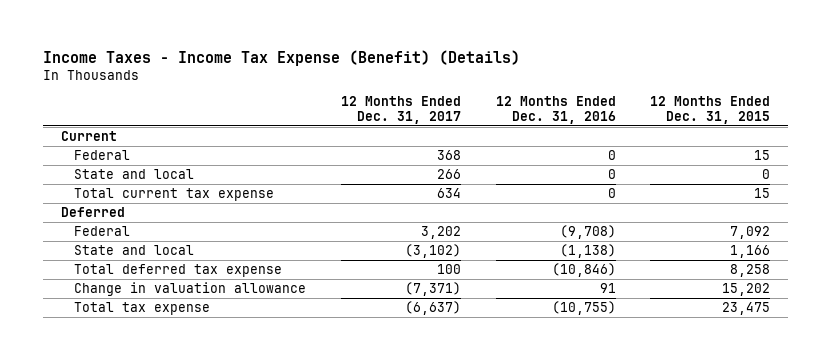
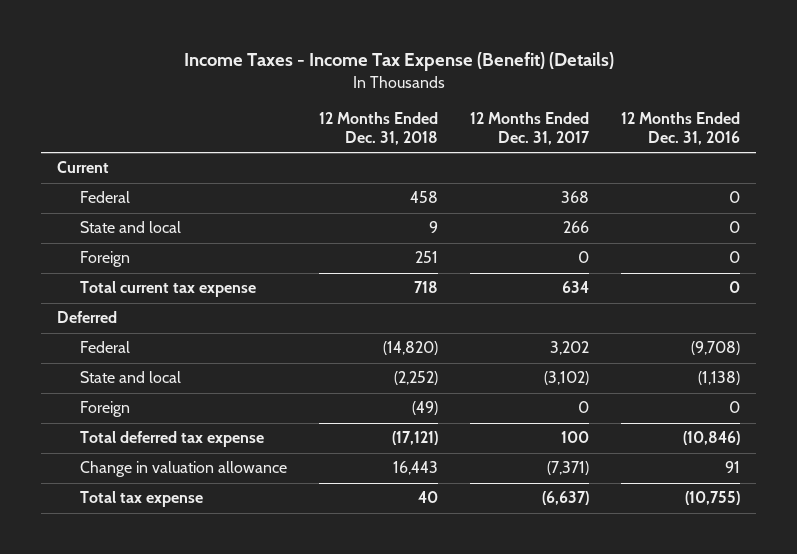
- | 12 Months Ended Dec. 31, 2017 | 12 Months Ended Dec. 31, 2016 | 12 Months Ended Dec. 31, 2015
+ | 12 Months Ended Dec. 31, 2018 | 12 Months Ended Dec. 31, 2017 | 12 Months Ended Dec. 31, 2016
+ Foreign | 251 | 0 | 0
+ Foreign | (49) | 0 | 0

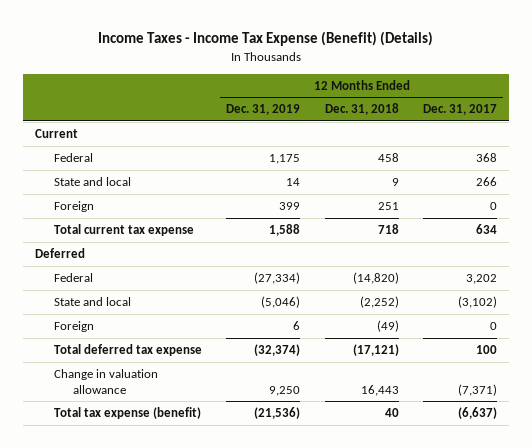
- | 12 Months Ended Dec. 31, 2018 | 12 Months Ended Dec. 31, 2017 | 12 Months Ended Dec. 31, 2016
+ | 12 Months Ended Dec. 31, 2019 | 12 Months Ended Dec. 31, 2018 | 12 Months Ended Dec. 31, 2017
- Total tax expense | 40 | (6,637) | (10,755)
+ Total tax expense (benefit) | (21,536) | 40 | (6,637)

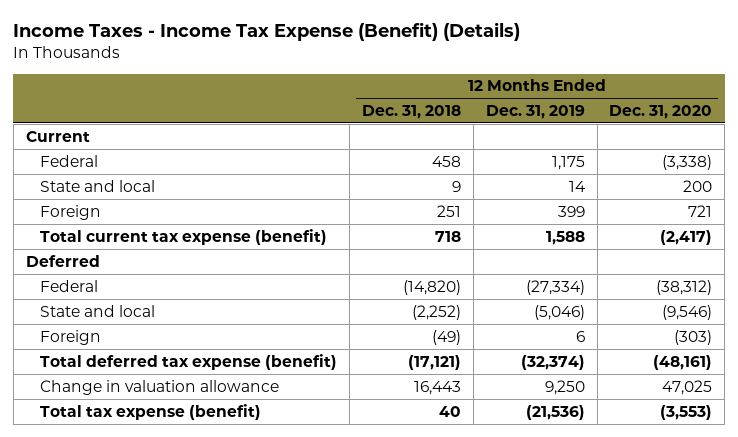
- | 12 Months Ended Dec. 31, 2019 | 12 Months Ended Dec. 31, 2018 | 12 Months Ended Dec. 31, 2017
+ | 12 Months Ended Dec. 31, 2018 | 12 Months Ended Dec. 31, 2019 | 12 Months Ended Dec. 31, 2020
- Total current tax expense | 1,588 | 718 | 634
+ Total current tax expense (benefit) | 718 | 1,588 | (2,417)
- Total deferred tax expense | (32,374) | (17,121) | 100
+ Total deferred tax expense (benefit) | (17,121) | (32,374) | (48,161)

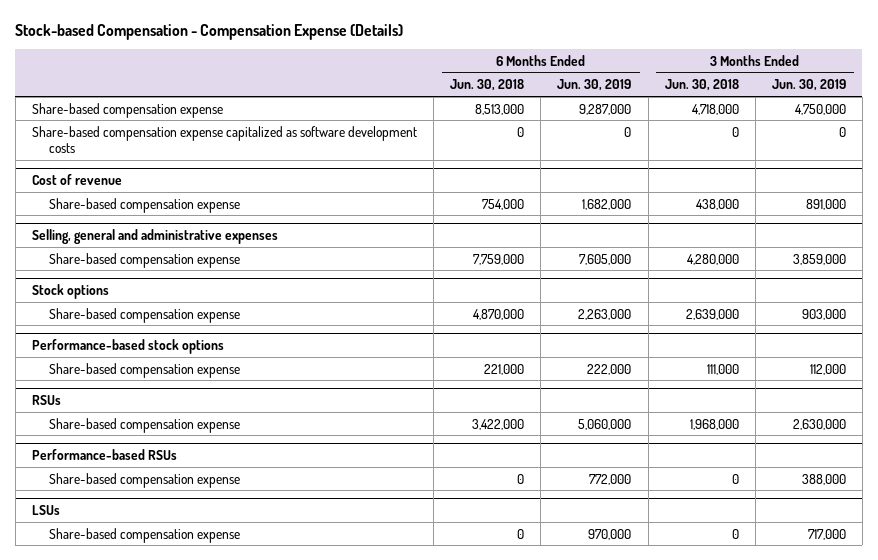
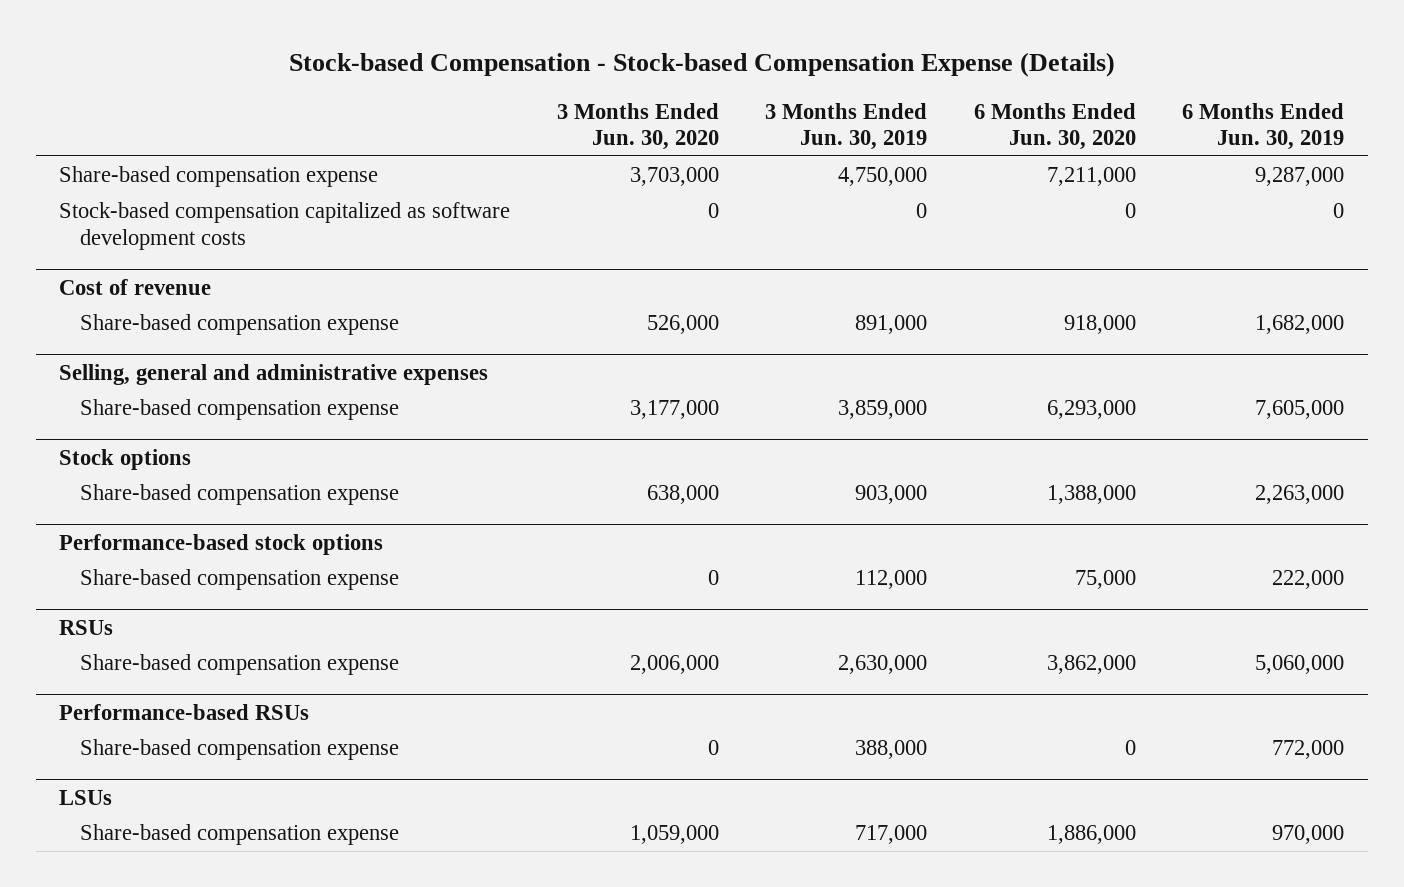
- Stock-based Compensation - Compensation Expense (Details)
+ Stock-based Compensation - Stock-based Compensation Expense (Details)
- | 6 Months Ended Jun. 30, 2018 | 6 Months Ended Jun. 30, 2019 | 3 Months Ended Jun. 30, 2018 | 3 Months Ended Jun. 30, 2019
+ | 3 Months Ended Jun. 30, 2020 | 3 Months Ended Jun. 30, 2019 | 6 Months Ended Jun. 30, 2020 | 6 Months Ended Jun. 30, 2019
- Share-based compensation expense capitalized as software development costs | 0 | 0 | 0 | 0
+ Stock-based compensation capitalized as software development costs | 0 | 0 | 0 | 0

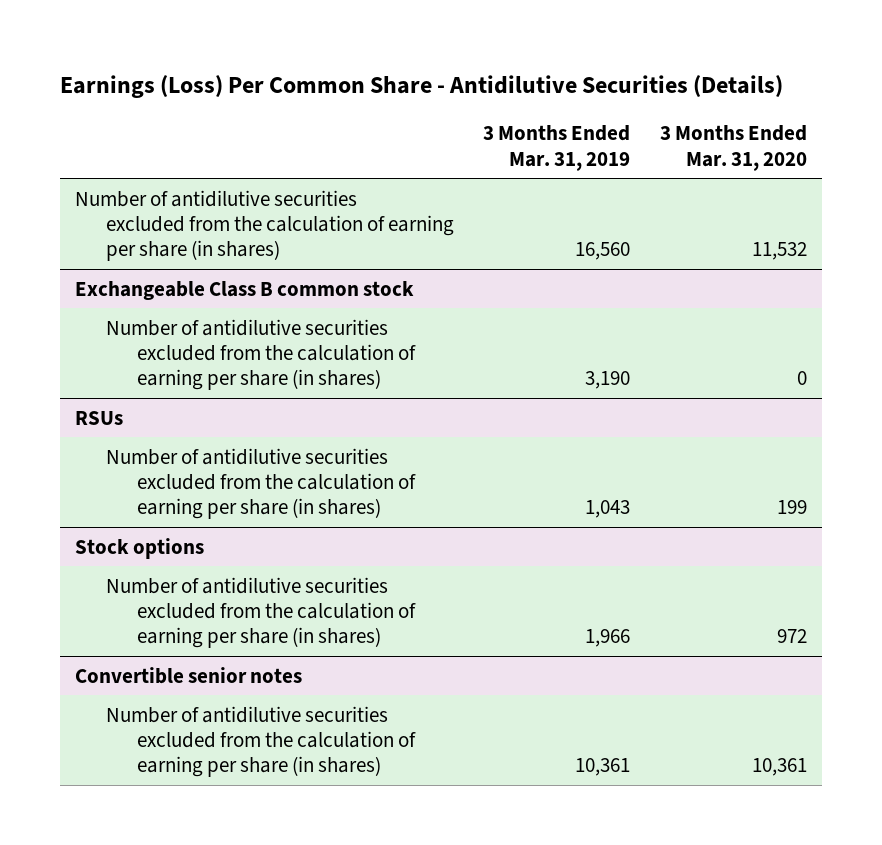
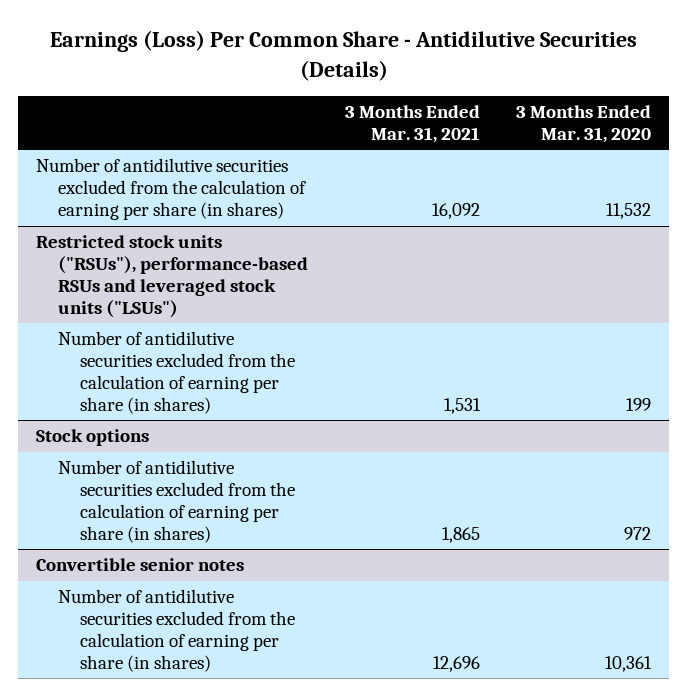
- | 3 Months Ended Mar. 31, 2019 | 3 Months Ended Mar. 31, 2020
+ | 3 Months Ended Mar. 31, 2021 | 3 Months Ended Mar. 31, 2020
- Exchangeable Class B common stock
- Number of antidilutive securities excluded from the calculation of earning per share (in shares) | 3,190 | 0
- RSUs
+ Restricted stock units ("RSUs"), performance-based RSUs and leveraged stock units ("LSUs")

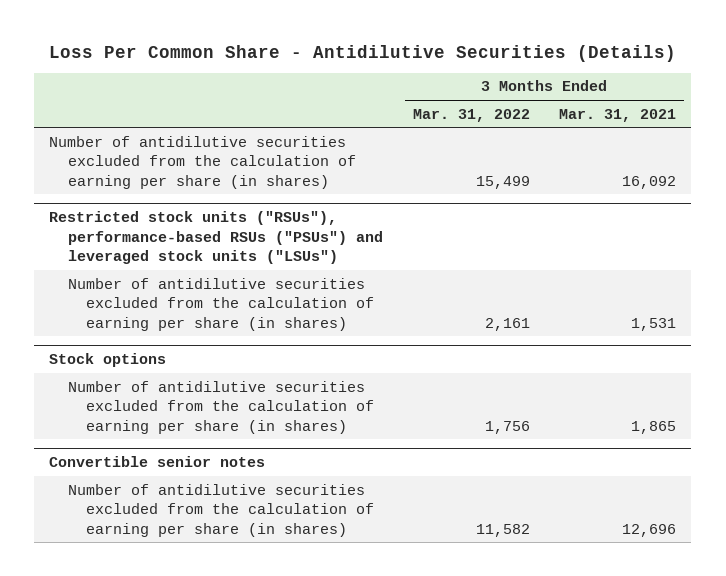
- Earnings (Loss) Per Common Share - Antidilutive Securities (Details)
+ Loss Per Common Share - Antidilutive Securities (Details)
- | 3 Months Ended Mar. 31, 2021 | 3 Months Ended Mar. 31, 2020
+ | 3 Months Ended Mar. 31, 2022 | 3 Months Ended Mar. 31, 2021
- Restricted stock units ("RSUs"), performance-based RSUs and leveraged stock units ("LSUs")
+ Restricted stock units ("RSUs"), performance-based RSUs ("PSUs") and leveraged stock units ("LSUs")

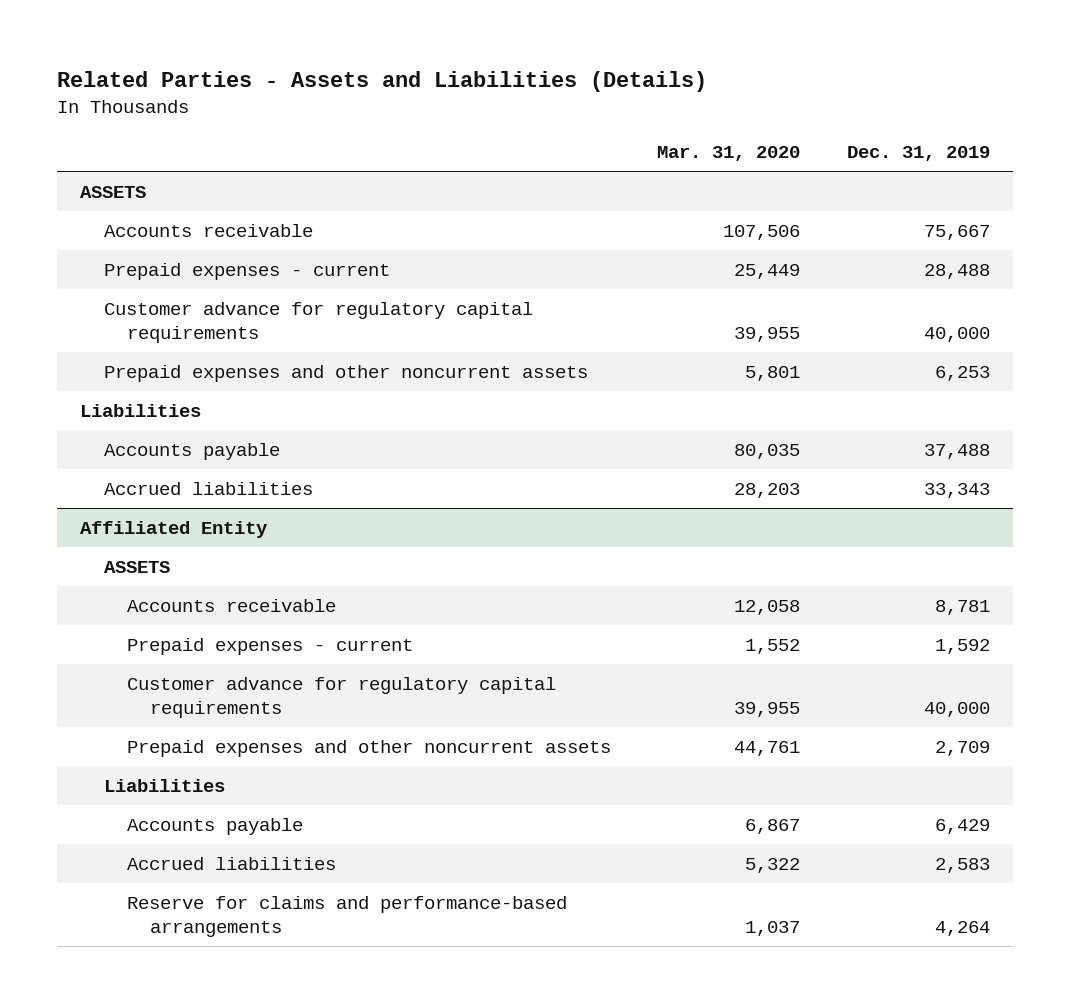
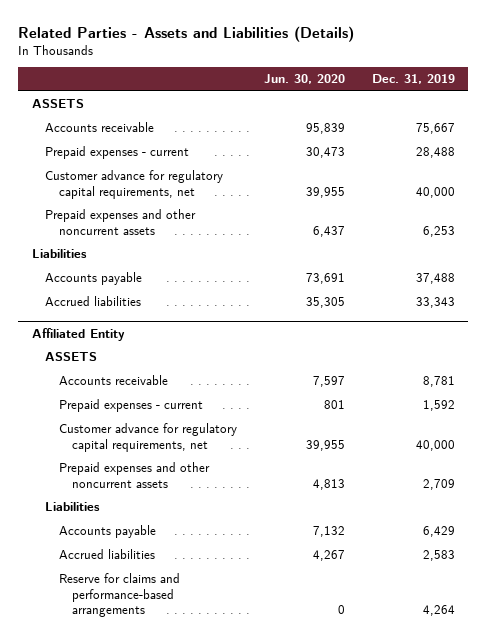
- | Mar. 31, 2020 | Dec. 31, 2019
+ | Jun. 30, 2020 | Dec. 31, 2019
- Customer advance for regulatory capital requirements | 39,955 | 40,000
+ Customer advance for regulatory capital requirements, net | 39,955 | 40,000
@ Affiliated Entity
- Customer advance for regulatory capital requirements | 39,955 | 40,000
+ Customer advance for regulatory capital requirements, net | 39,955 | 40,000

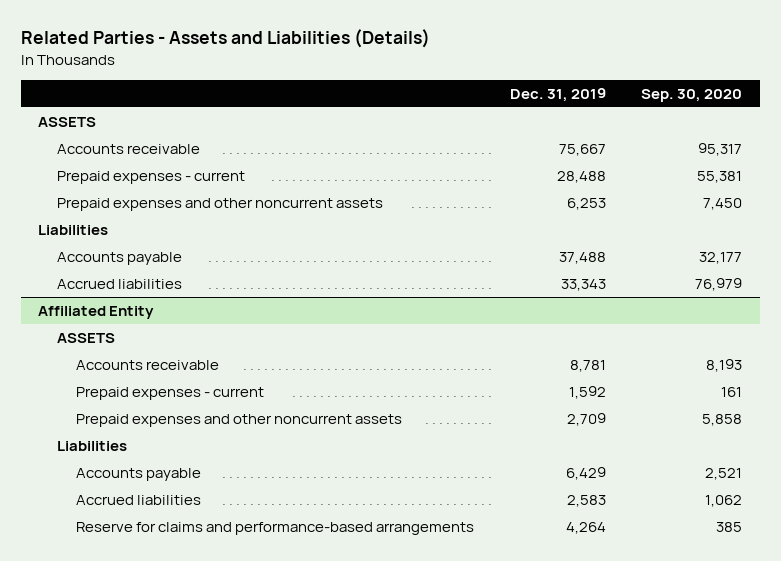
- | Jun. 30, 2020 | Dec. 31, 2019
+ | Dec. 31, 2019 | Sep. 30, 2020
- Customer advance for regulatory capital requirements, net | 39,955 | 40,000
@ Affiliated Entity
- Customer advance for regulatory capital requirements, net | 39,955 | 40,000

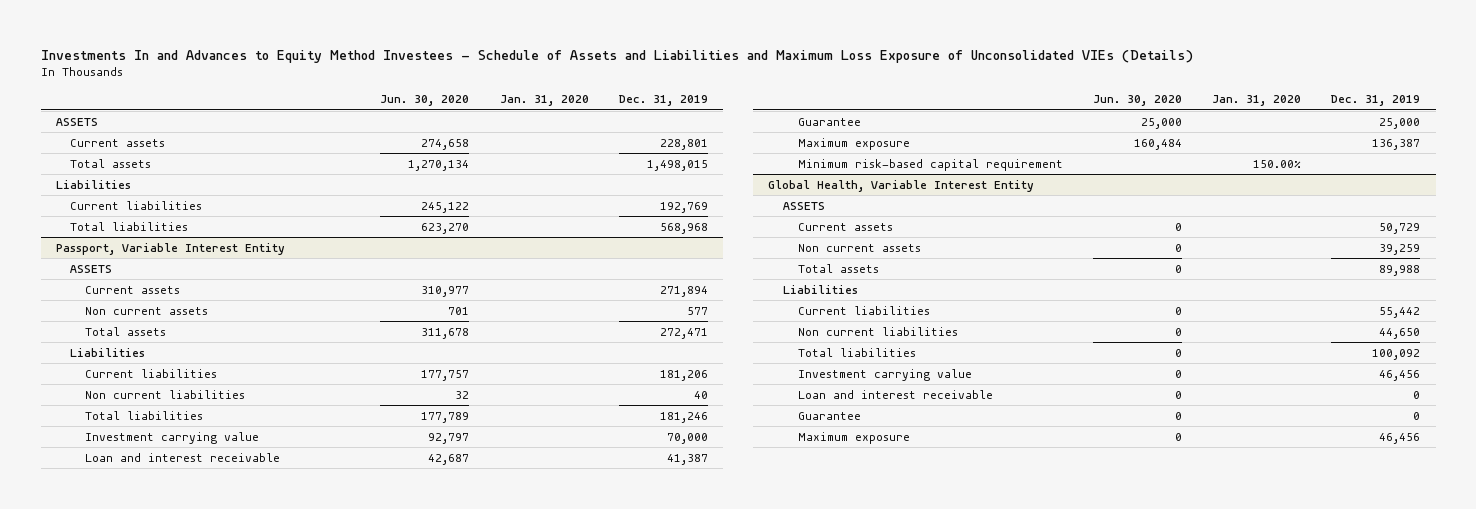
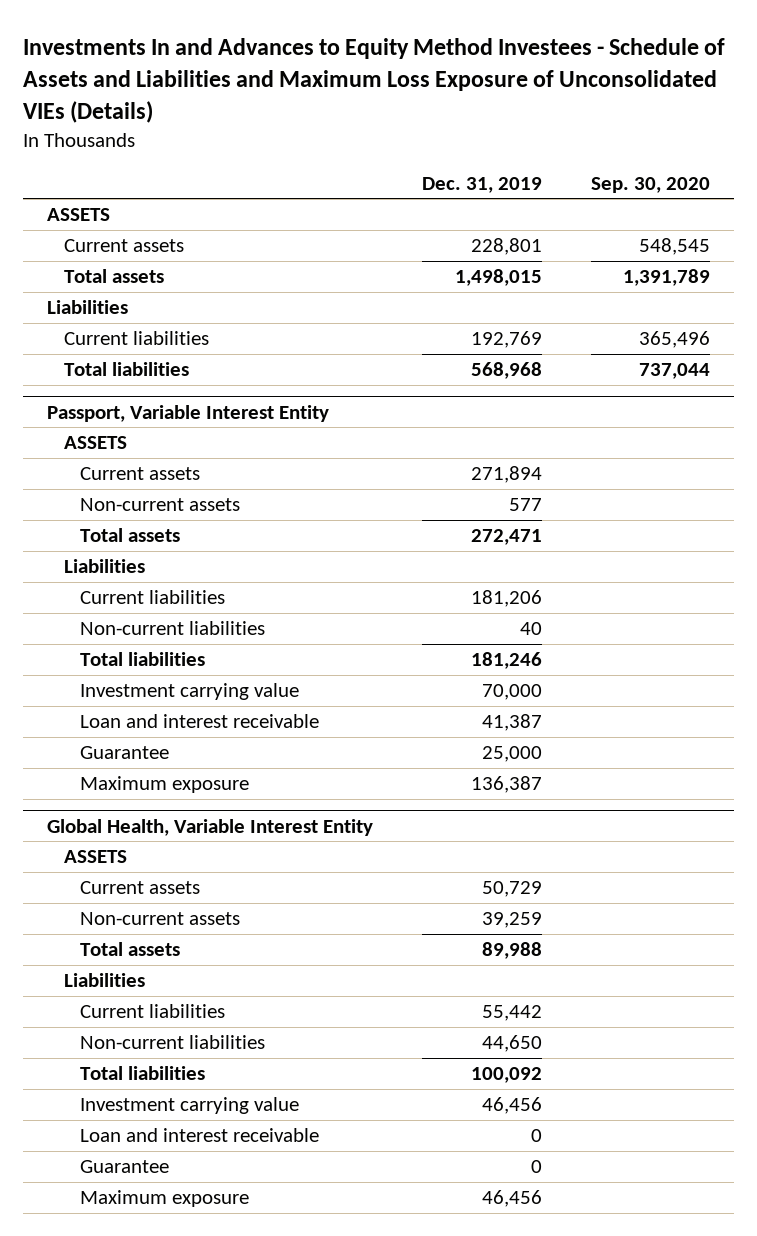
- | Jun. 30, 2020 | Jan. 31, 2020 | Dec. 31, 2019
+ | Dec. 31, 2019 | Sep. 30, 2020
@ Passport, Variable Interest Entity
- Non current assets | 701 | | 577
+ Non-current assets | 577 |
- Non current liabilities | 32 | | 40
+ Non-current liabilities | 40 |
- Minimum risk-based capital requirement | | 150.00% |
@ Global Health, Variable Interest Entity
- Non current assets | 0 | | 39,259
+ Non-current assets | 39,259 |
- Non current liabilities | 0 | | 44,650
+ Non-current liabilities | 44,650 |

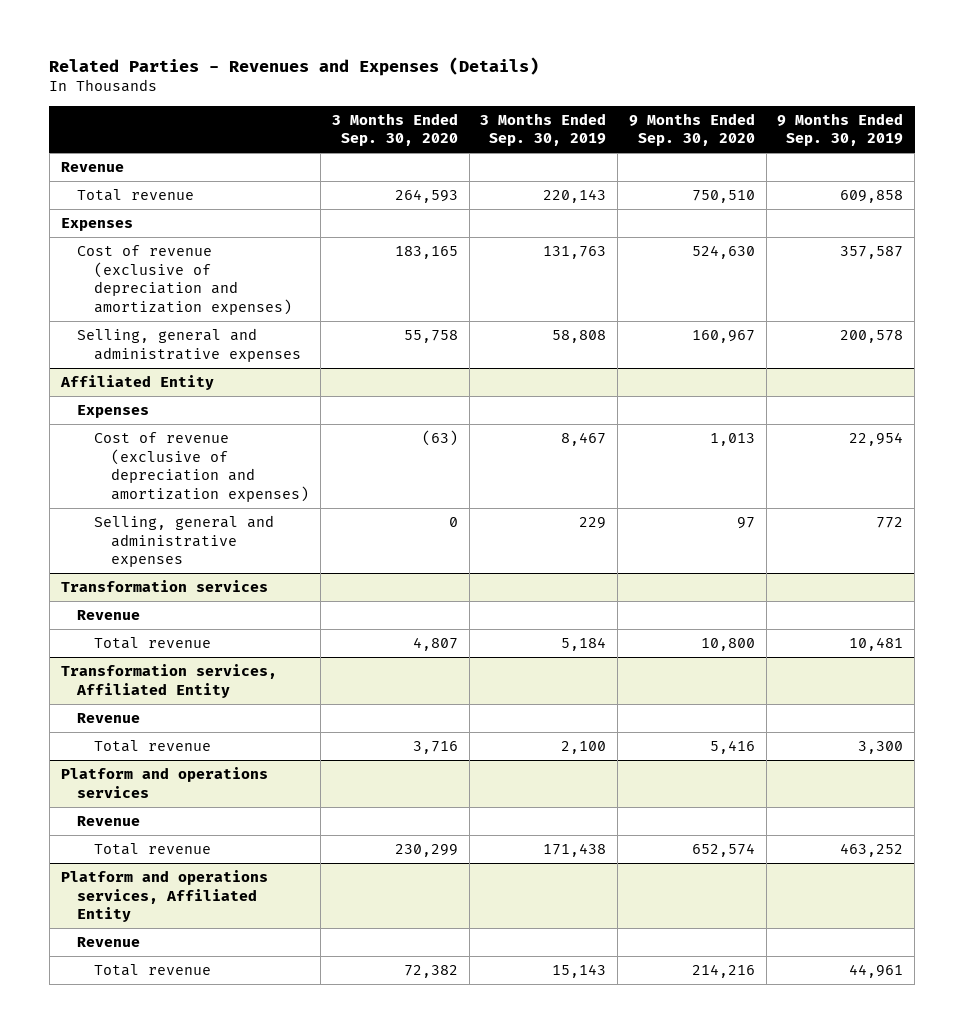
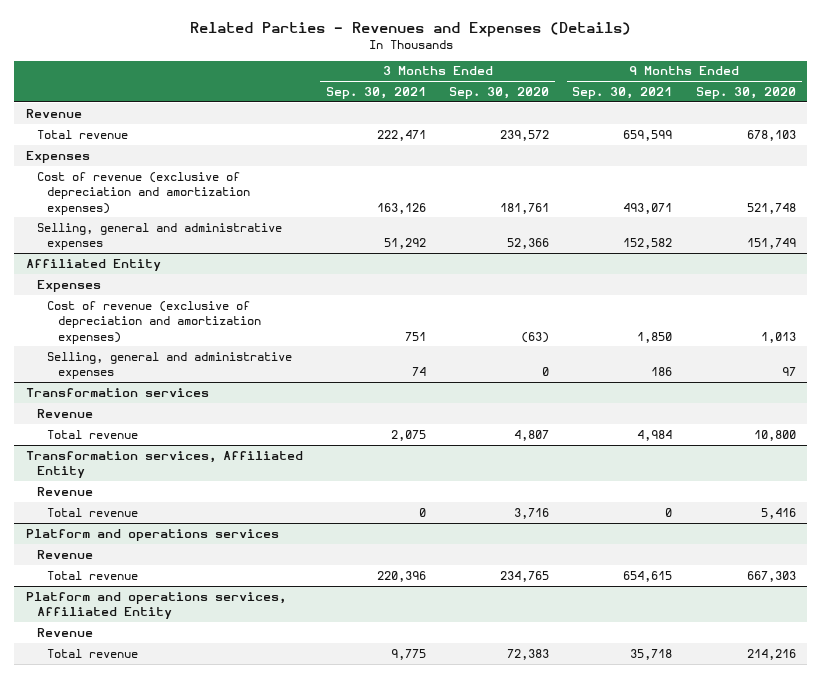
- | 3 Months Ended Sep. 30, 2020 | 3 Months Ended Sep. 30, 2019 | 9 Months Ended Sep. 30, 2020 | 9 Months Ended Sep. 30, 2019
+ | 3 Months Ended Sep. 30, 2021 | 3 Months Ended Sep. 30, 2020 | 9 Months Ended Sep. 30, 2021 | 9 Months Ended Sep. 30, 2020
- Total revenue | 264,593 | 220,143 | 750,510 | 609,858
+ Total revenue | 222,471 | 239,572 | 659,599 | 678,103
- Cost of revenue (exclusive of depreciation and amortization expenses) | 183,165 | 131,763 | 524,630 | 357,587
- Selling, general and administrative expenses | 55,758 | 58,808 | 160,967 | 200,578
+ Cost of revenue (exclusive of depreciation and amortization expenses) | 163,126 | 181,761 | 493,071 | 521,748
+ Selling, general and administrative expenses | 51,292 | 52,366 | 152,582 | 151,749
@ Platform and operations services
- Total revenue | 230,299 | 171,438 | 652,574 | 463,252
+ Total revenue | 220,396 | 234,765 | 654,615 | 667,303
@ Platform and operations services, Affiliated Entity
- Total revenue | 72,382 | 15,143 | 214,216 | 44,961
+ Total revenue | 9,775 | 72,383 | 35,718 | 214,216

